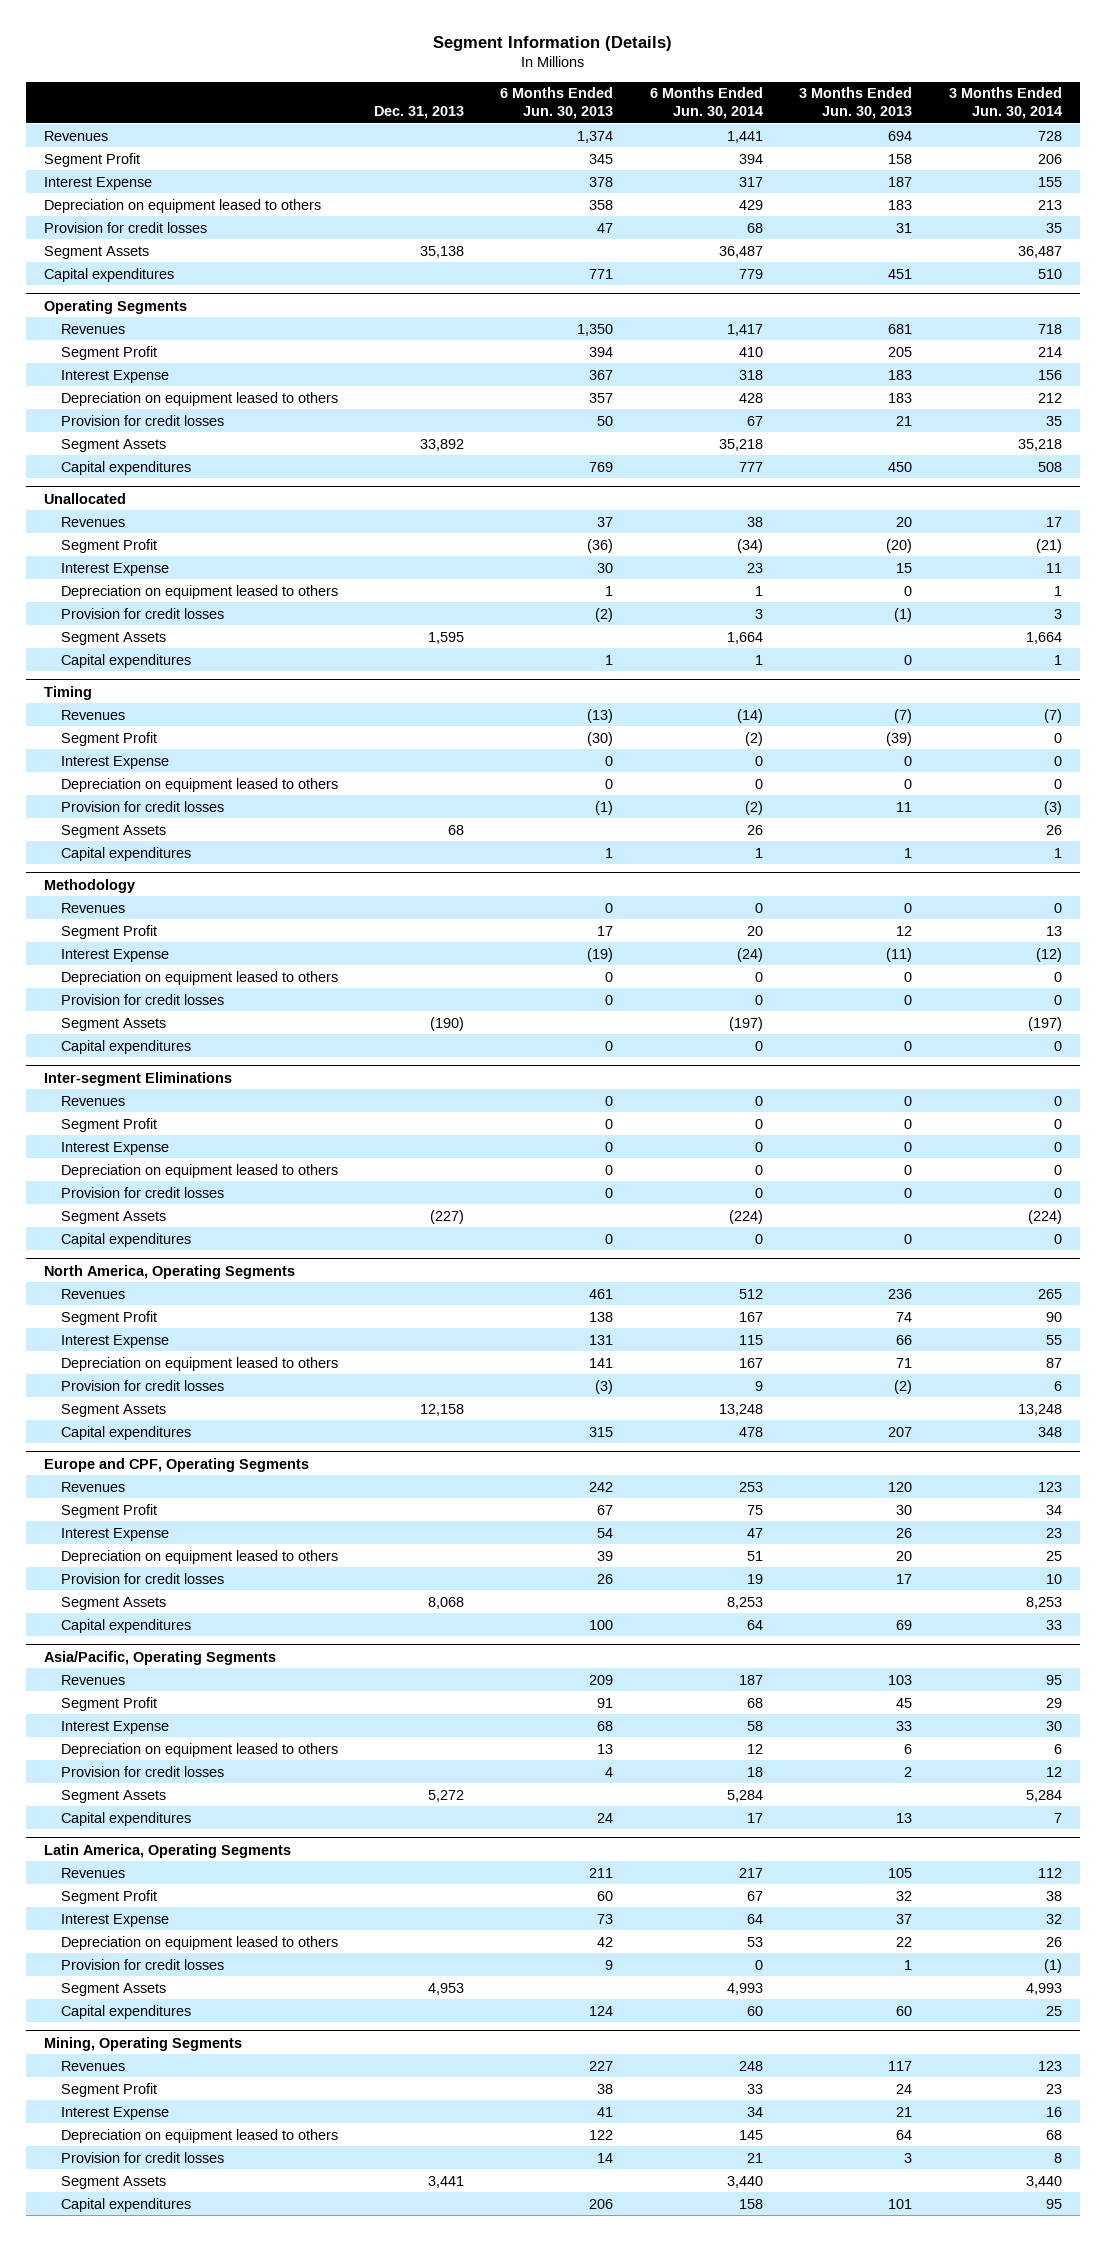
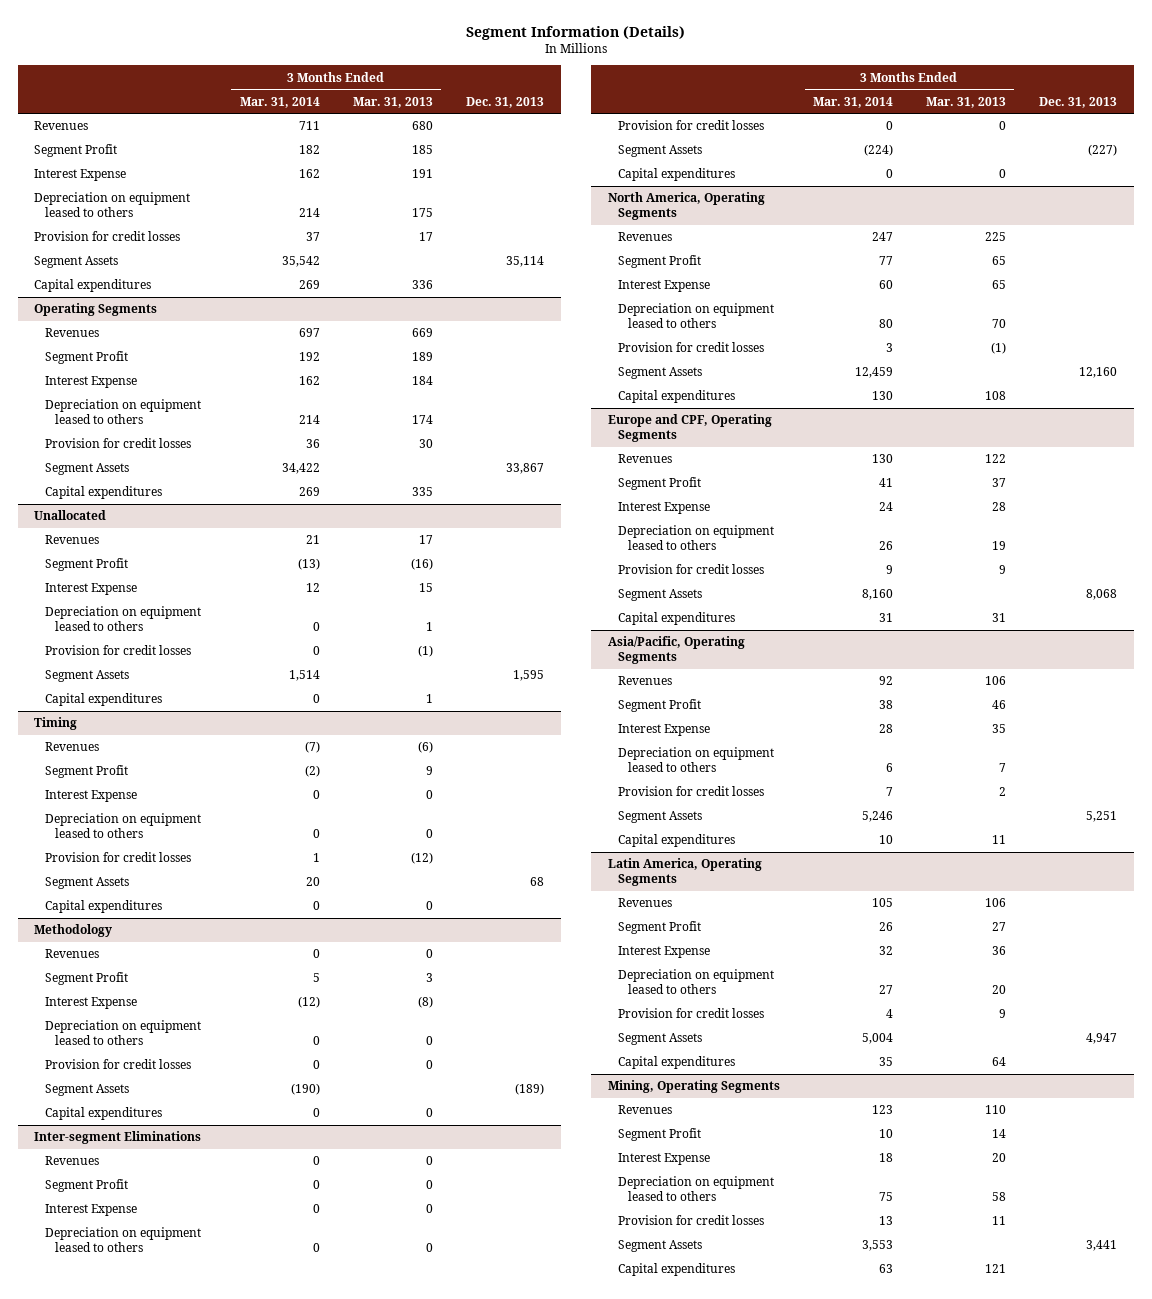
- | Dec. 31, 2013 | 6 Months Ended Jun. 30, 2013 | 6 Months Ended Jun. 30, 2014 | 3 Months Ended Jun. 30, 2013 | 3 Months Ended Jun. 30, 2014
+ | 3 Months Ended Mar. 31, 2014 | 3 Months Ended Mar. 31, 2013 | Dec. 31, 2013
- Segment Assets | 35,138 | | 36,487 | | 36,487
+ Segment Assets | 35,542 | | 35,114
@ Operating Segments
- Segment Assets | 33,892 | | 35,218 | | 35,218
+ Segment Assets | 34,422 | | 33,867
@ Methodology
- Segment Assets | (190) | | (197) | | (197)
+ Segment Assets | (190) | | (189)
@ North America, Operating Segments
- Segment Assets | 12,158 | | 13,248 | | 13,248
+ Segment Assets | 12,459 | | 12,160
@ Asia/Pacific, Operating Segments
- Segment Assets | 5,272 | | 5,284 | | 5,284
+ Segment Assets | 5,246 | | 5,251
@ Latin America, Operating Segments
- Segment Assets | 4,953 | | 4,993 | | 4,993
+ Segment Assets | 5,004 | | 4,947

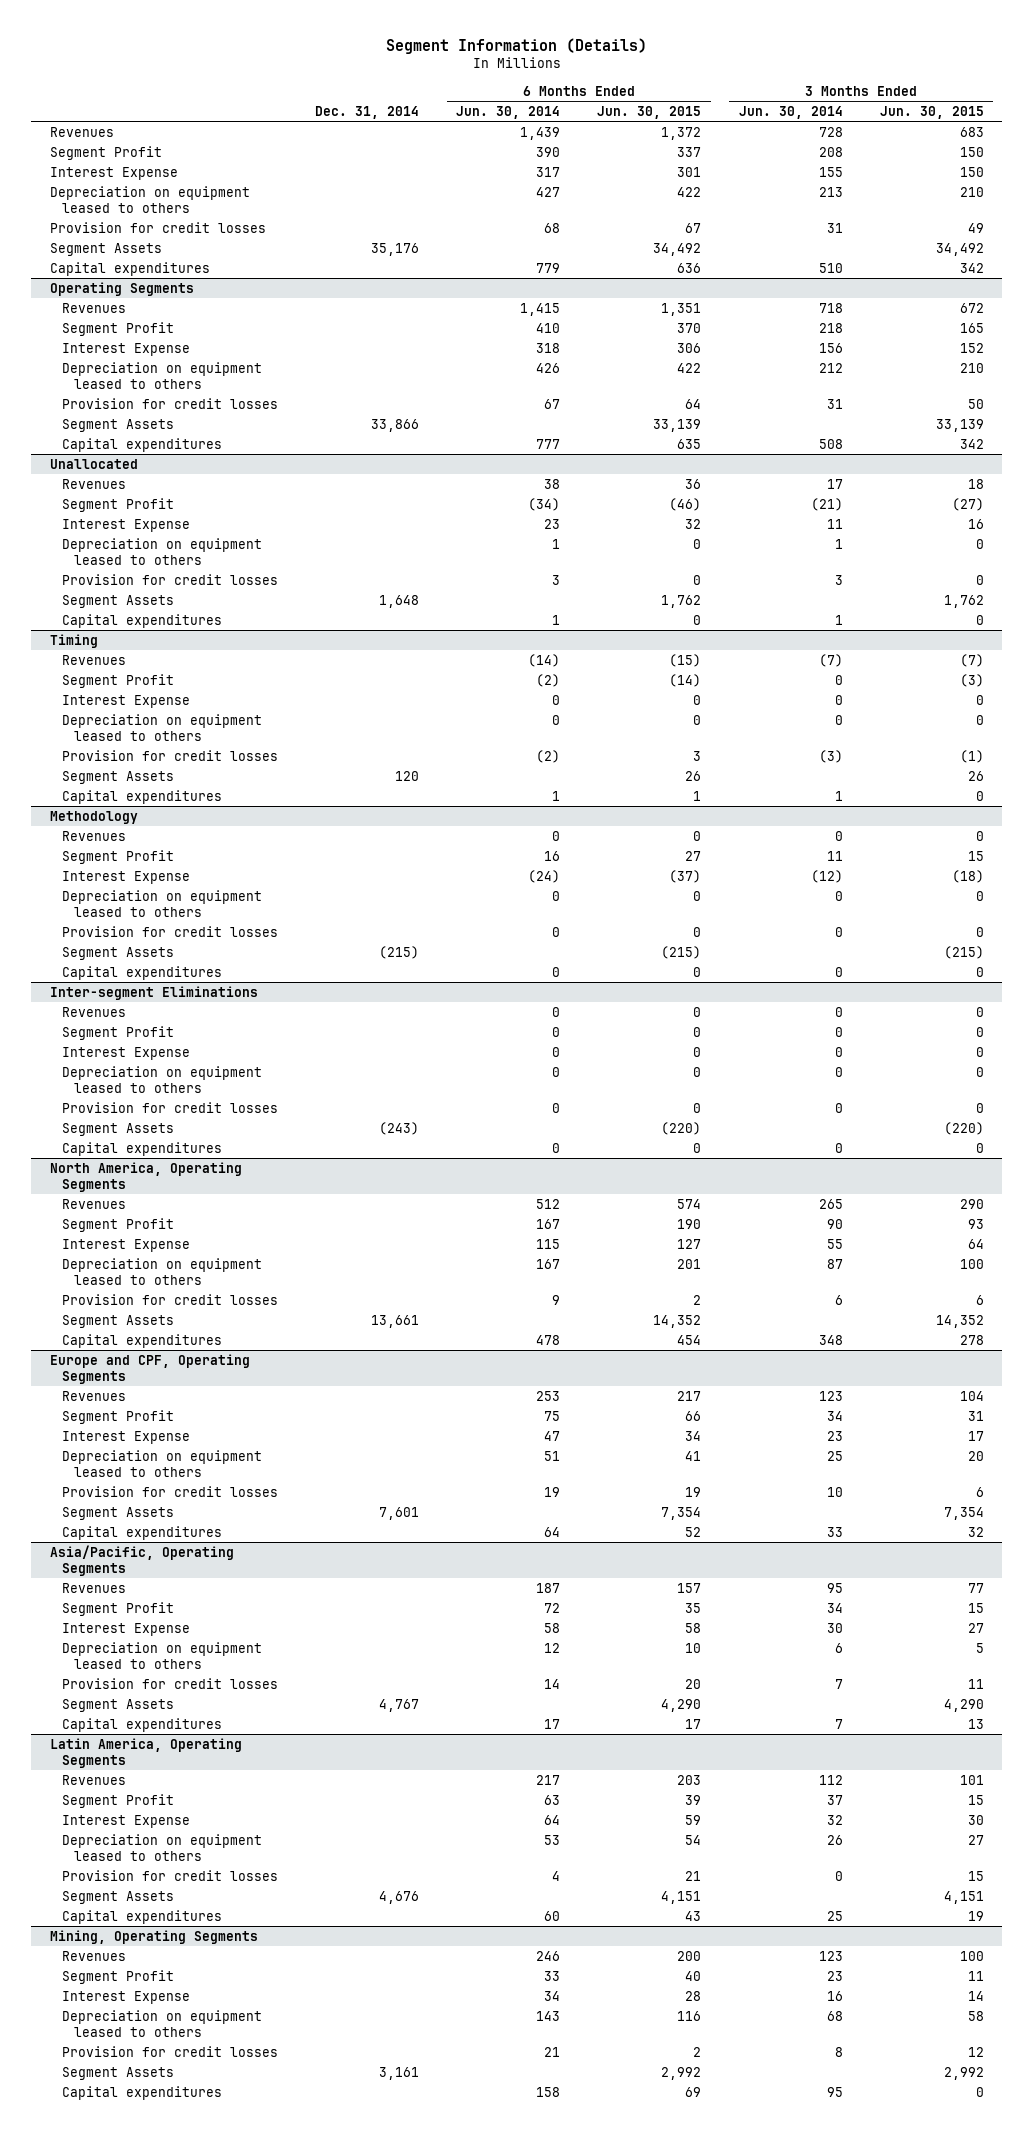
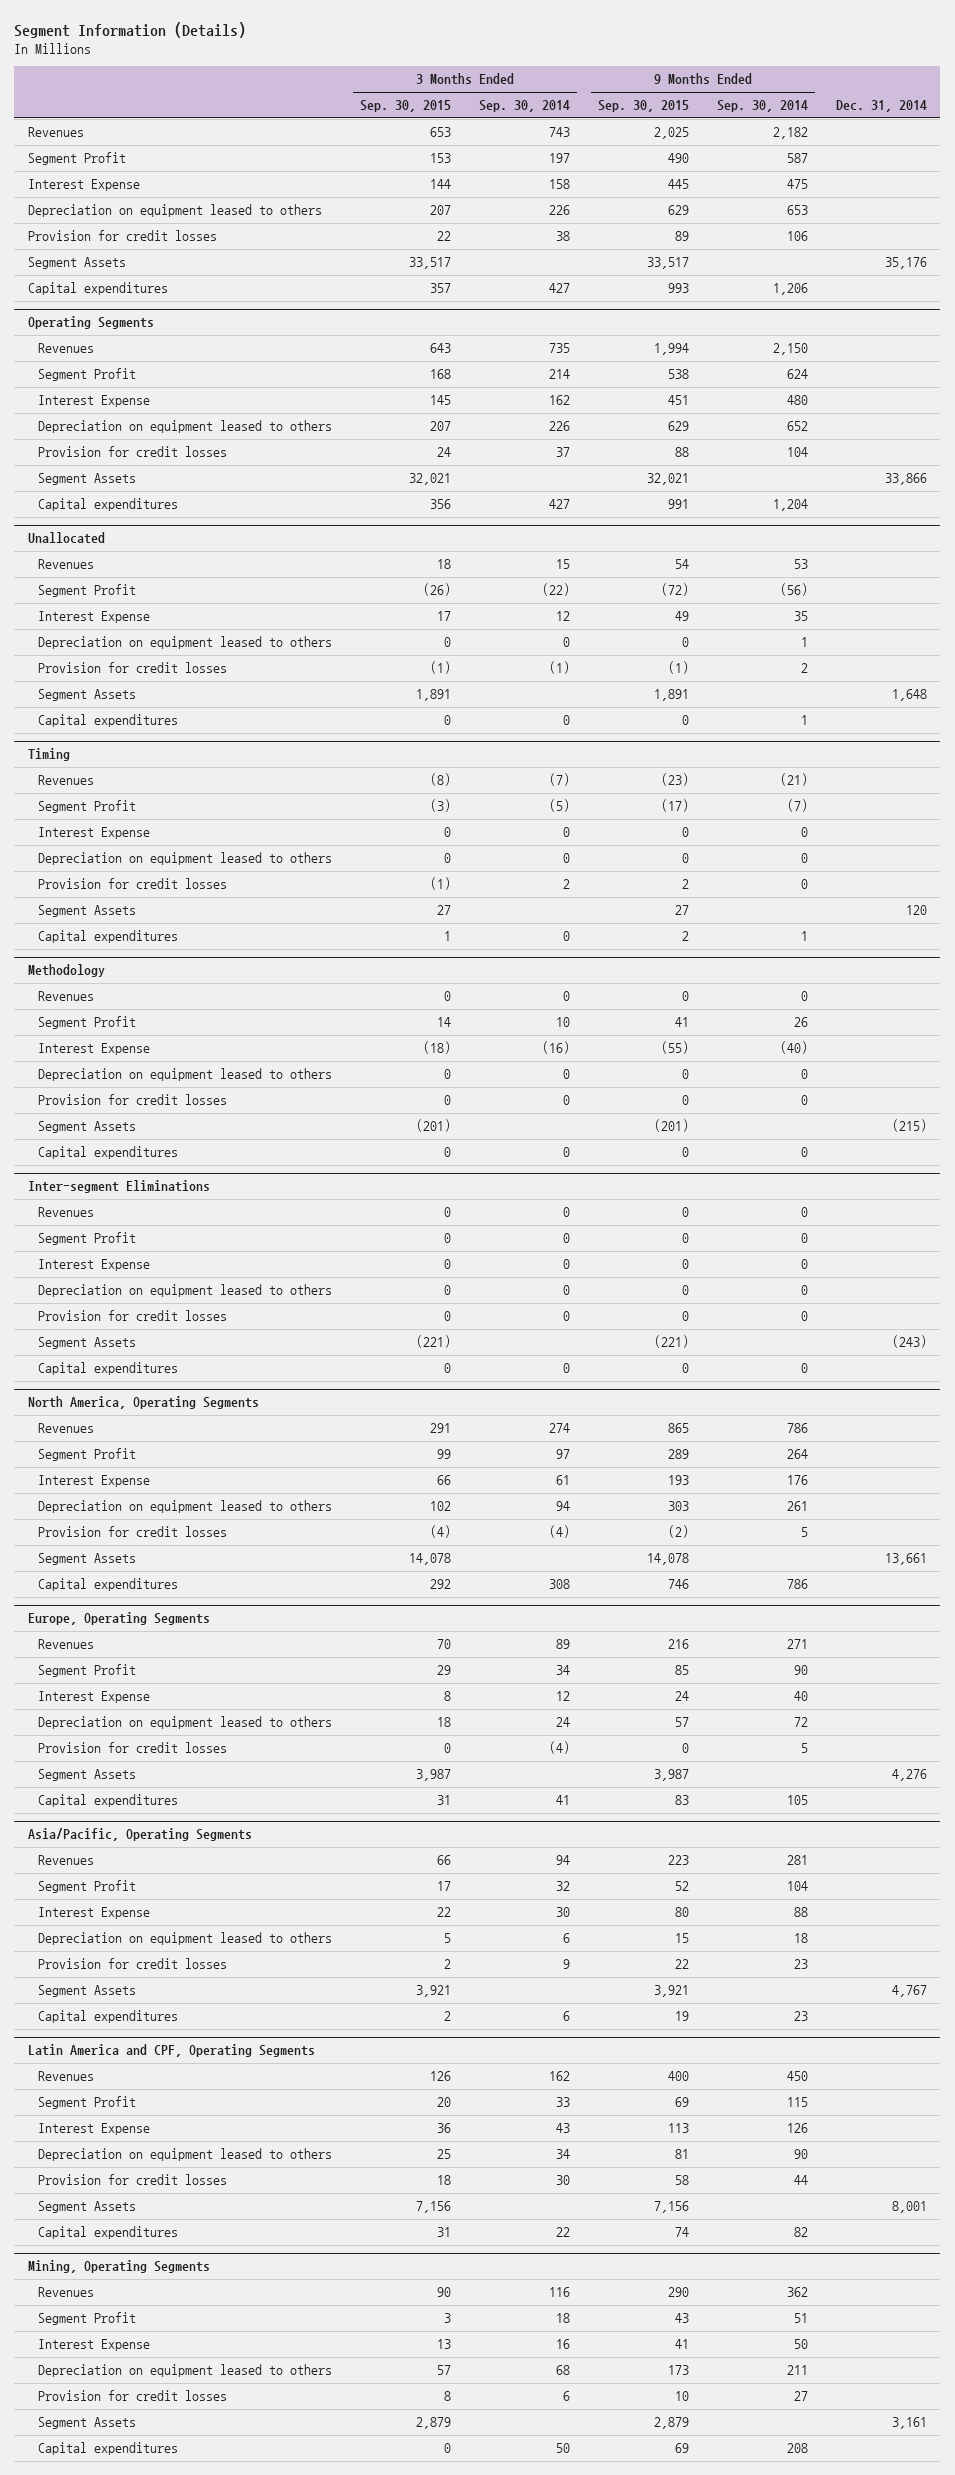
- | Dec. 31, 2014 | 6 Months Ended Jun. 30, 2014 | 6 Months Ended Jun. 30, 2015 | 3 Months Ended Jun. 30, 2014 | 3 Months Ended Jun. 30, 2015
+ | 3 Months Ended Sep. 30, 2015 | 3 Months Ended Sep. 30, 2014 | 9 Months Ended Sep. 30, 2015 | 9 Months Ended Sep. 30, 2014 | Dec. 31, 2014
- Europe and CPF, Operating Segments
+ Europe, Operating Segments
- Segment Assets | 7,601 | | 7,354 | | 7,354
+ Segment Assets | 3,987 | | 3,987 | | 4,276
- Latin America, Operating Segments
+ Latin America and CPF, Operating Segments
- Segment Assets | 4,676 | | 4,151 | | 4,151
+ Segment Assets | 7,156 | | 7,156 | | 8,001

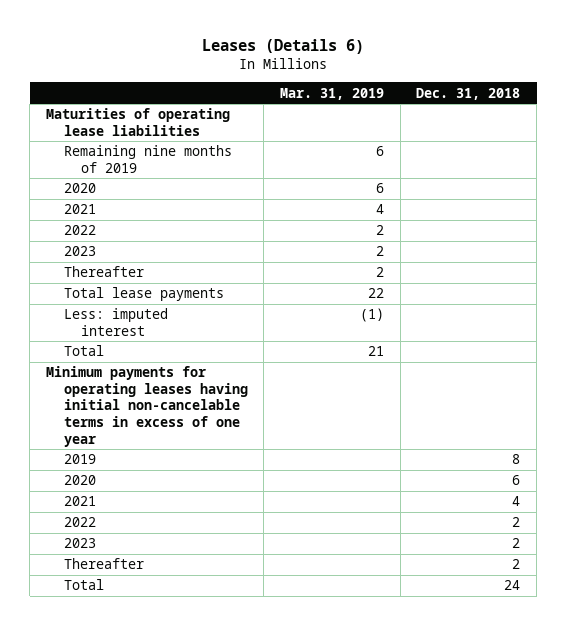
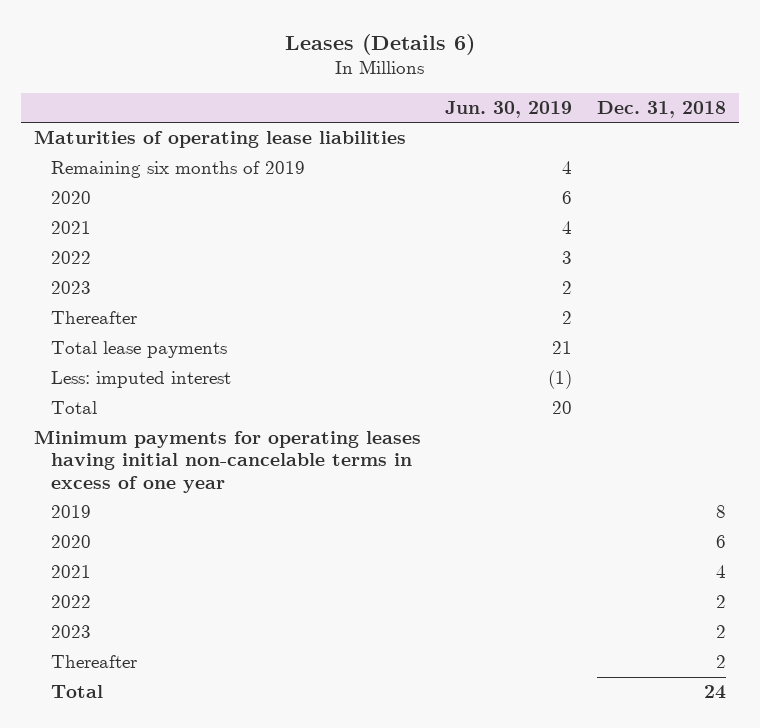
- | Mar. 31, 2019 | Dec. 31, 2018
+ | Jun. 30, 2019 | Dec. 31, 2018
- Remaining nine months of 2019 | 6 |
+ Remaining six months of 2019 | 4 |

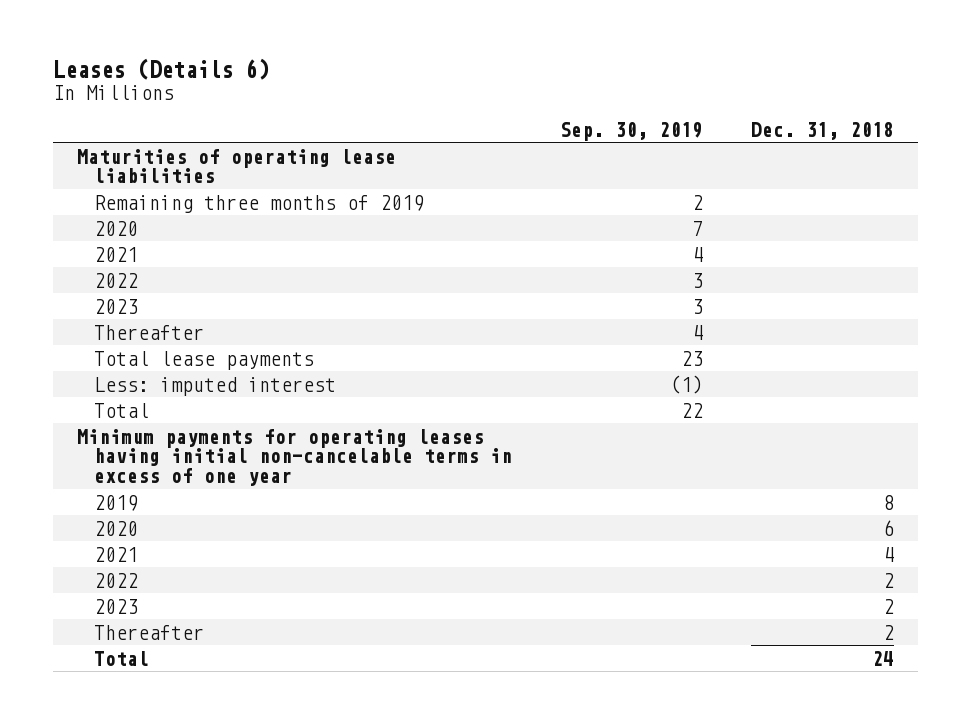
- | Jun. 30, 2019 | Dec. 31, 2018
+ | Sep. 30, 2019 | Dec. 31, 2018
- Remaining six months of 2019 | 4 |
+ Remaining three months of 2019 | 2 |

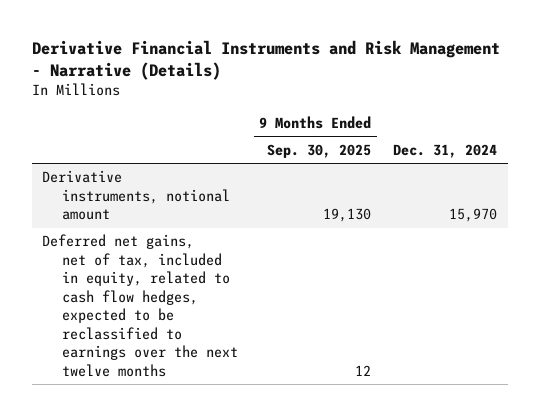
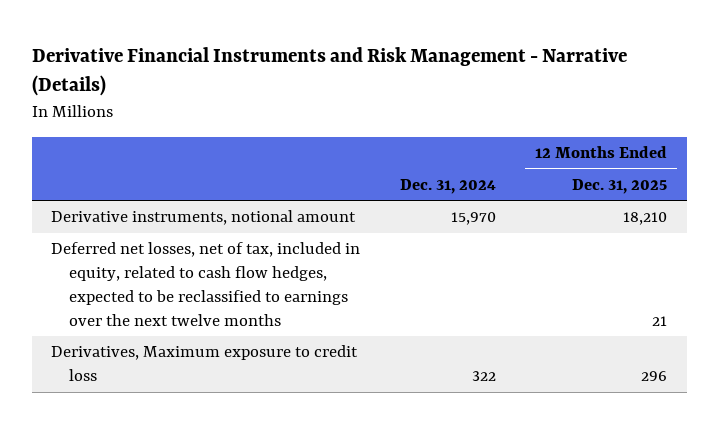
- | 9 Months Ended Sep. 30, 2025 | Dec. 31, 2024
+ | Dec. 31, 2024 | 12 Months Ended Dec. 31, 2025
- Deferred net gains, net of tax, included in equity, related to cash flow hedges, expected to be reclassified to earnings over the next twelve months | 12 |
+ Deferred net losses, net of tax, included in equity, related to cash flow hedges, expected to be reclassified to earnings over the next twelve months | | 21
+ Derivatives, Maximum exposure to credit loss | 322 | 296

